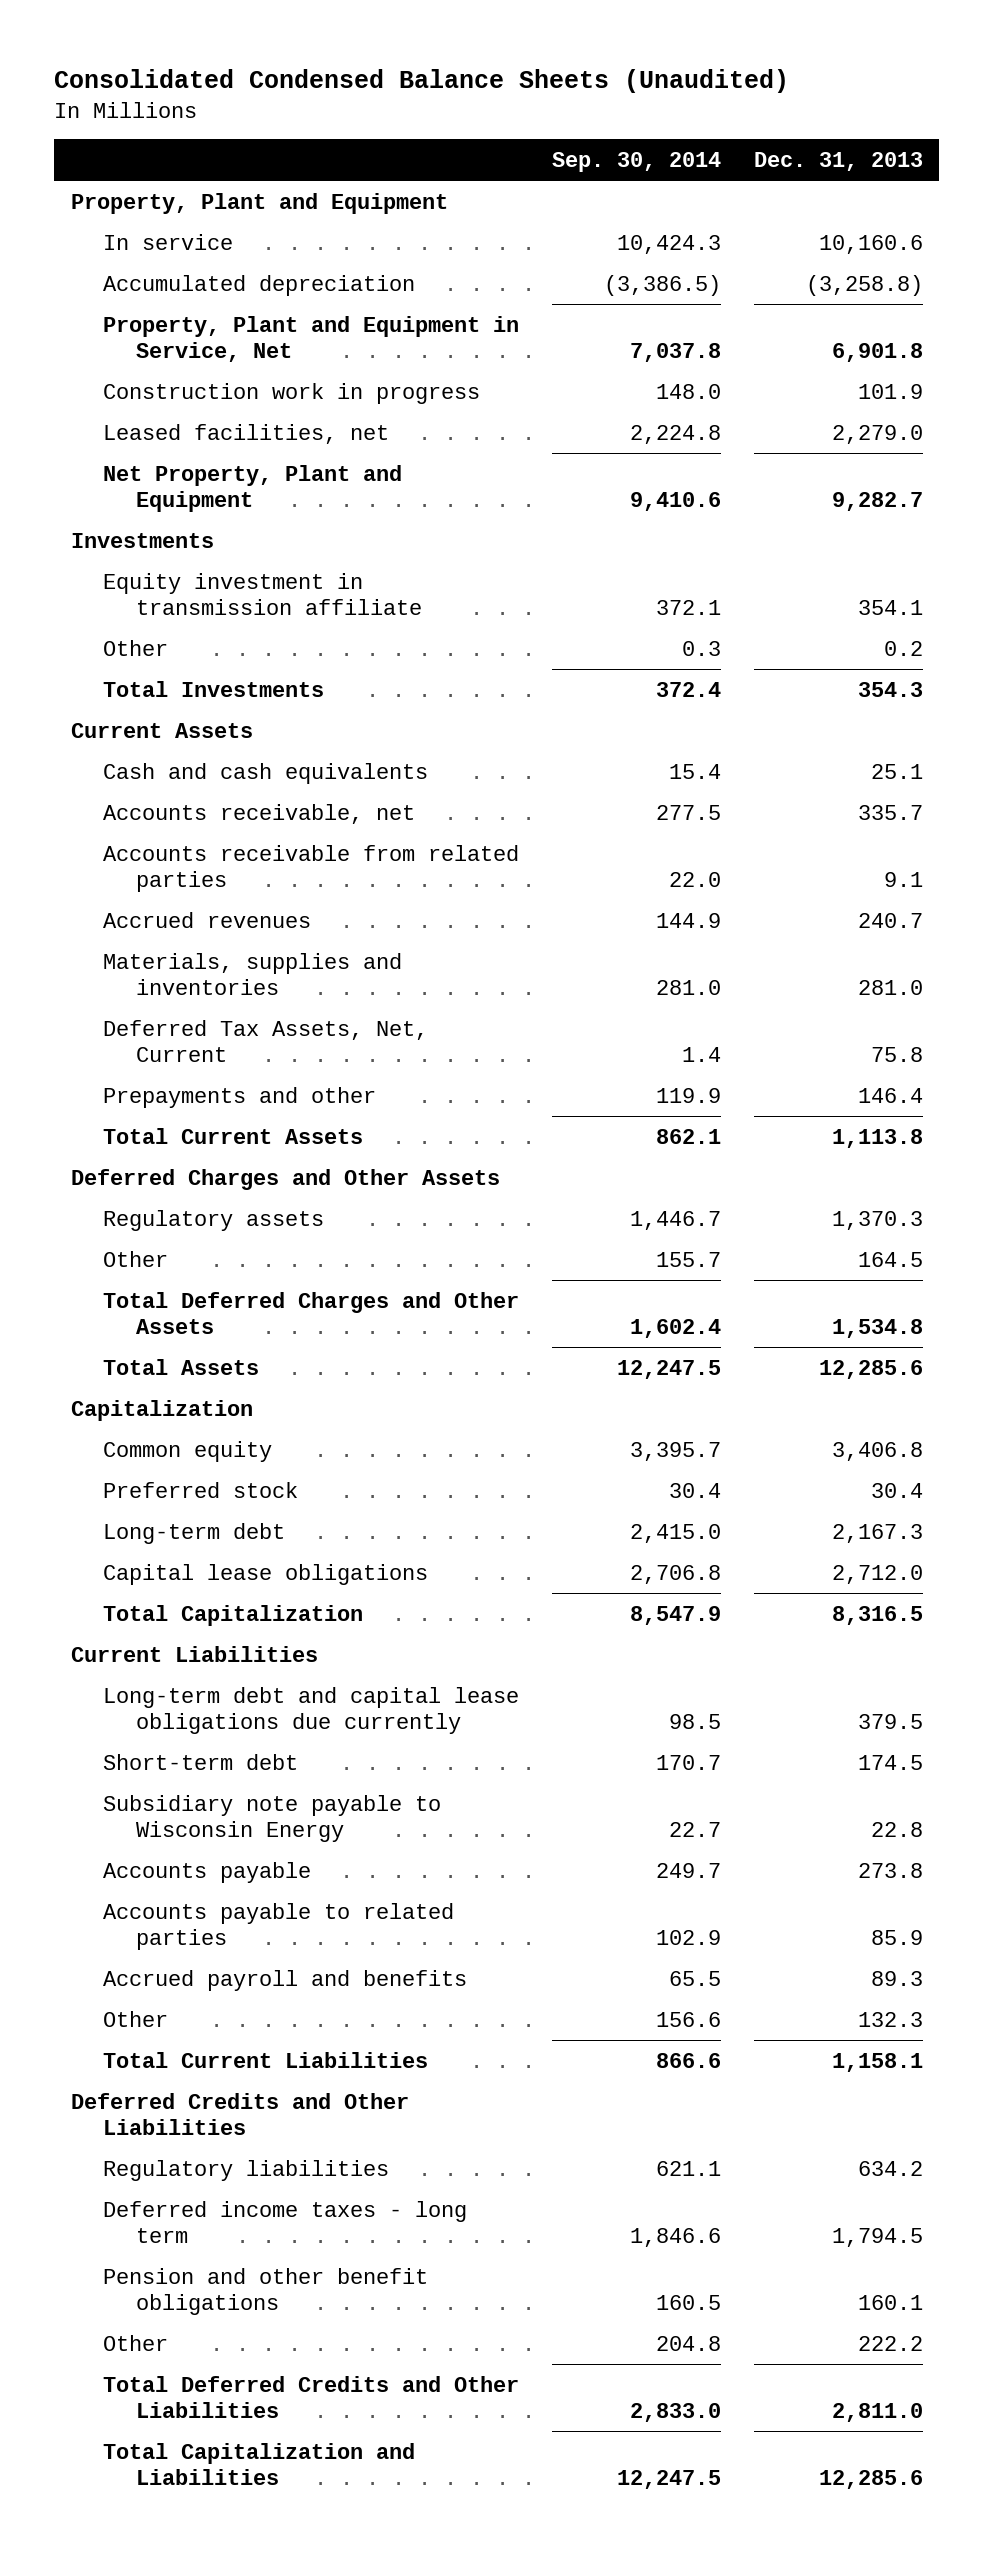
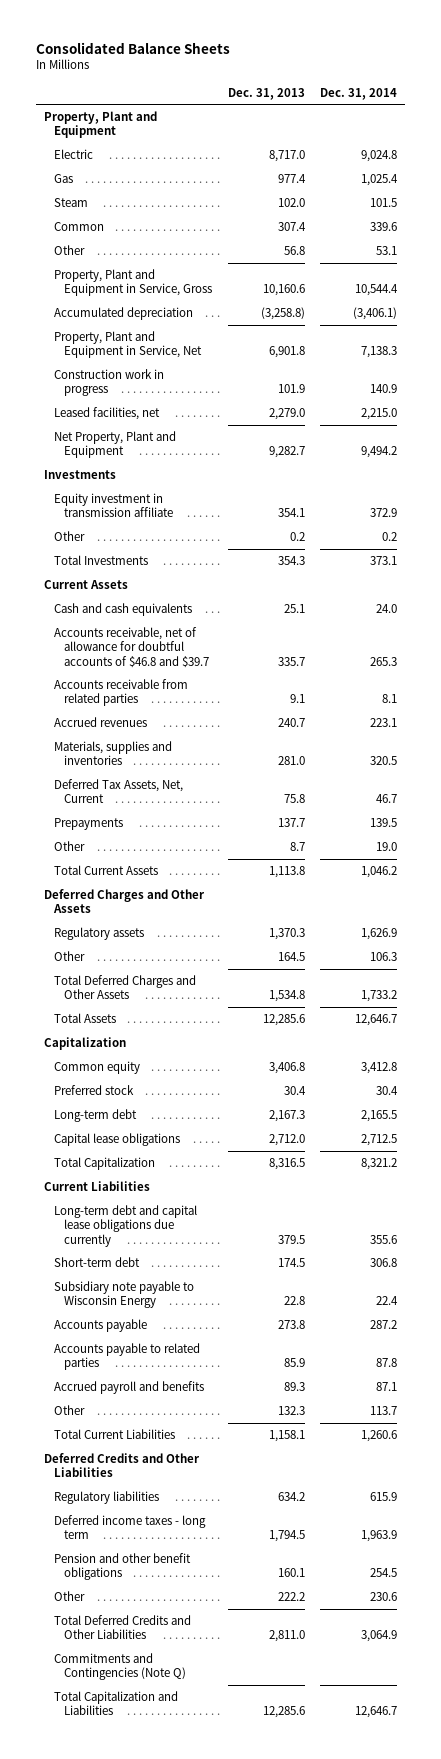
- Consolidated Condensed Balance Sheets (Unaudited)
+ Consolidated Balance Sheets
- | Sep. 30, 2014 | Dec. 31, 2013
+ | Dec. 31, 2013 | Dec. 31, 2014
- In service | 10,424.3 | 10,160.6
+ Electric | 8,717.0 | 9,024.8
+ Gas | 977.4 | 1,025.4
+ Steam | 102.0 | 101.5
+ Common | 307.4 | 339.6
+ Other | 56.8 | 53.1
+ Property, Plant and Equipment in Service, Gross | 10,160.6 | 10,544.4
- Accounts receivable, net | 277.5 | 335.7
+ Accounts receivable, net of allowance for doubtful accounts of $46.8 and $39.7 | 335.7 | 265.3
- Prepayments and other | 119.9 | 146.4
+ Prepayments | 137.7 | 139.5
+ Other | 8.7 | 19.0
+ Commitments and Contingencies (Note Q)

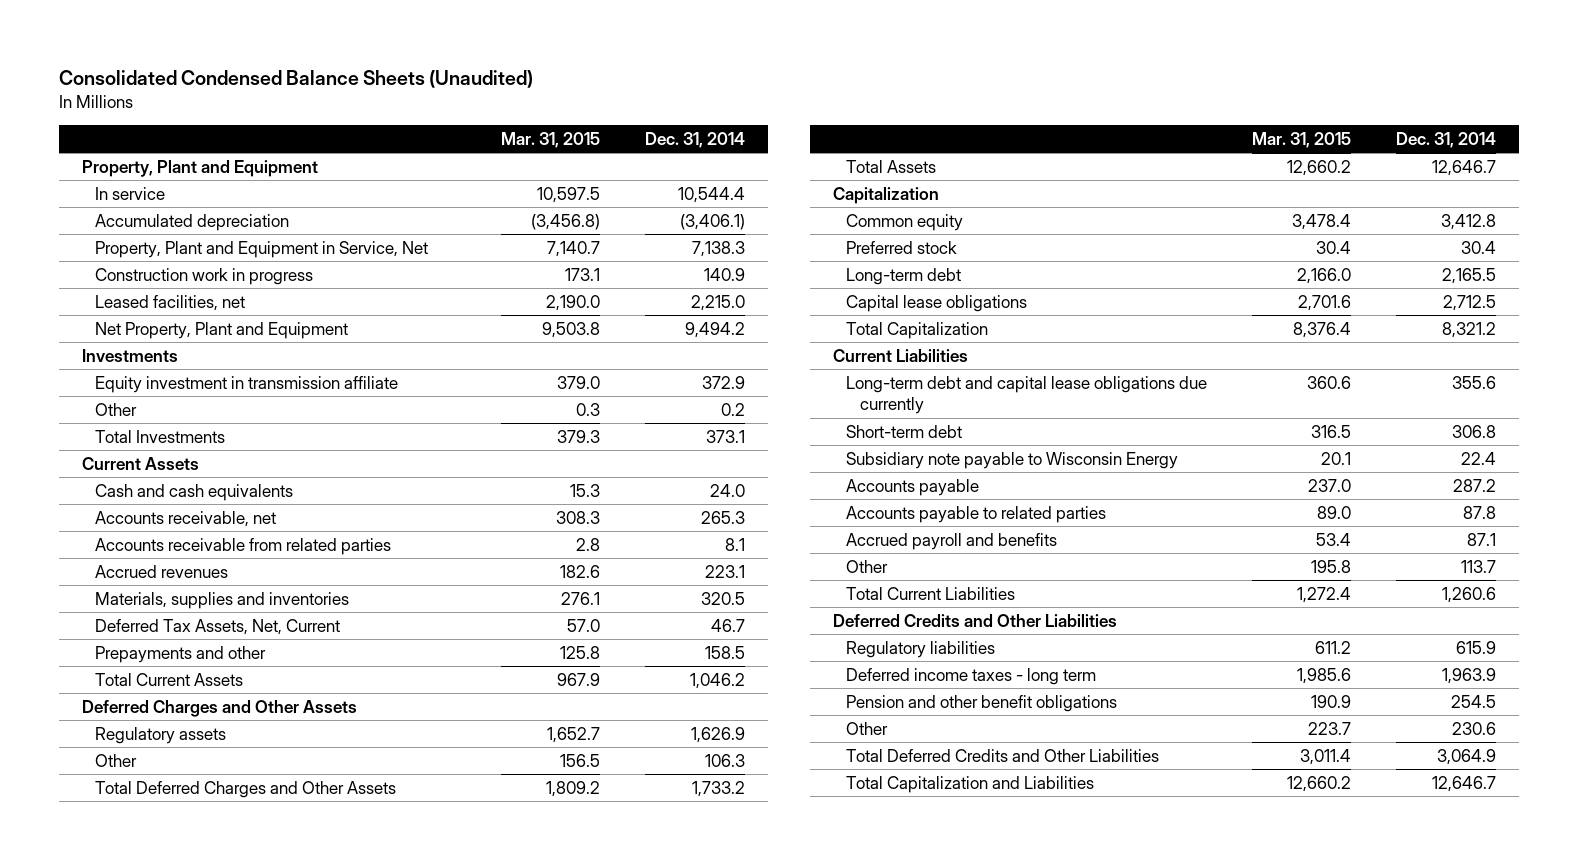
- Consolidated Balance Sheets
+ Consolidated Condensed Balance Sheets (Unaudited)
- | Dec. 31, 2013 | Dec. 31, 2014
+ | Mar. 31, 2015 | Dec. 31, 2014
- Electric | 8,717.0 | 9,024.8
- Gas | 977.4 | 1,025.4
- Steam | 102.0 | 101.5
- Common | 307.4 | 339.6
- Other | 56.8 | 53.1
- Property, Plant and Equipment in Service, Gross | 10,160.6 | 10,544.4
+ In service | 10,597.5 | 10,544.4
- Accounts receivable, net of allowance for doubtful accounts of $46.8 and $39.7 | 335.7 | 265.3
+ Accounts receivable, net | 308.3 | 265.3
- Prepayments | 137.7 | 139.5
- Other | 8.7 | 19.0
+ Prepayments and other | 125.8 | 158.5
- Commitments and Contingencies (Note Q)

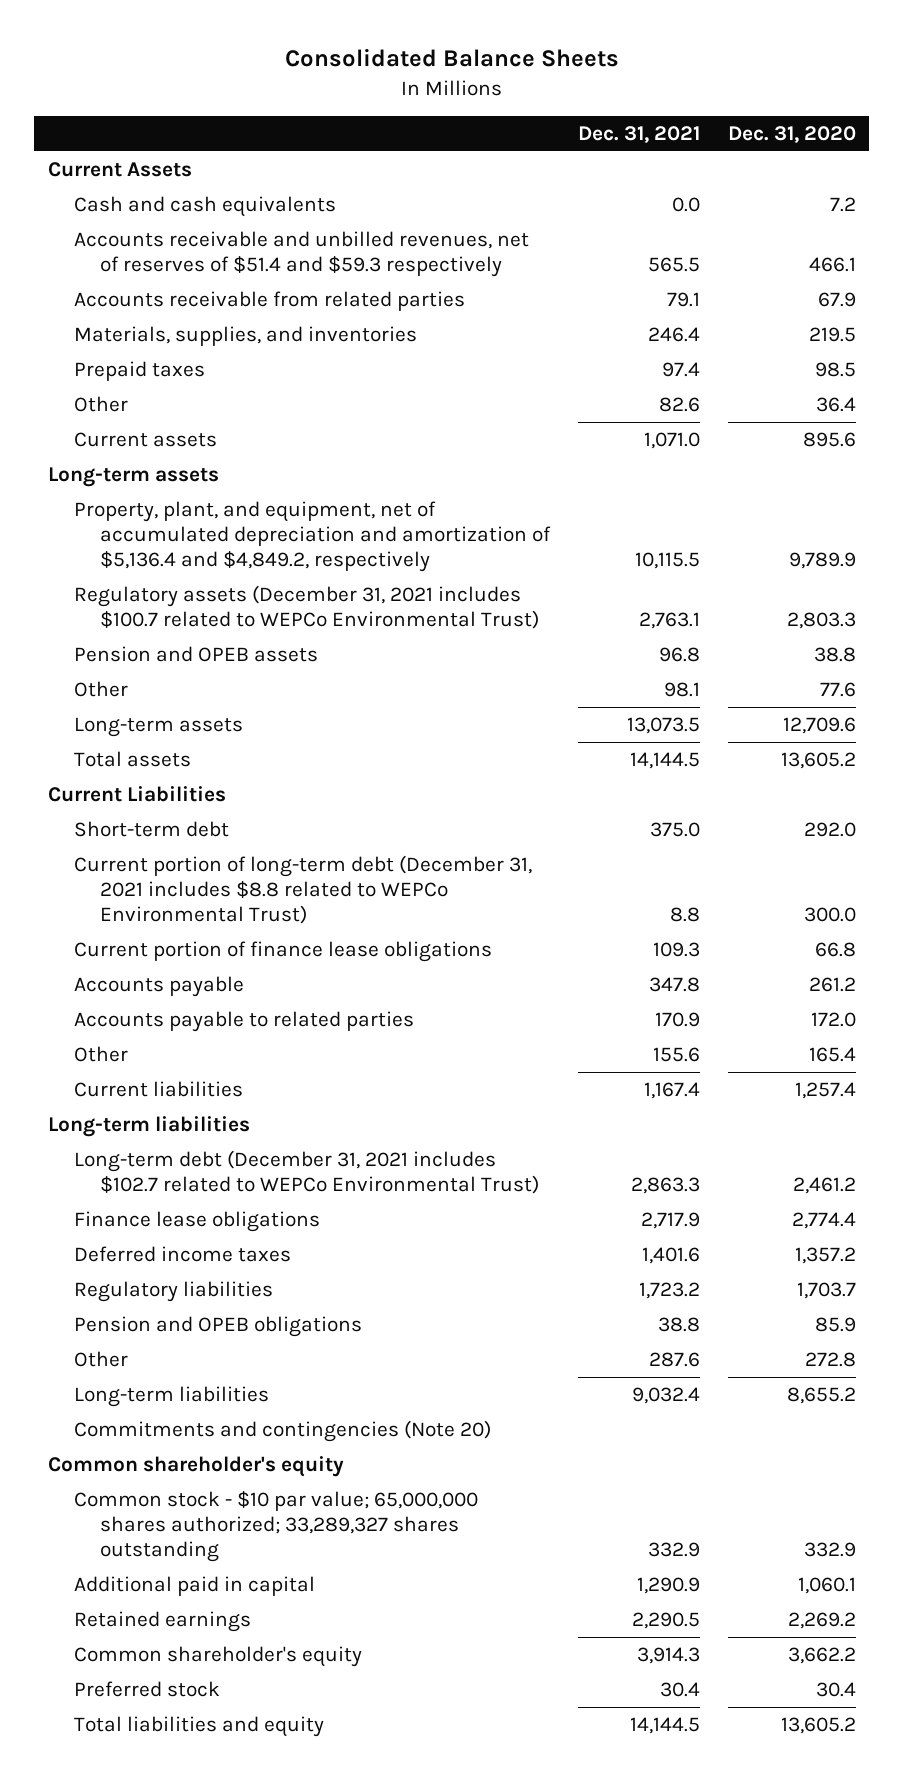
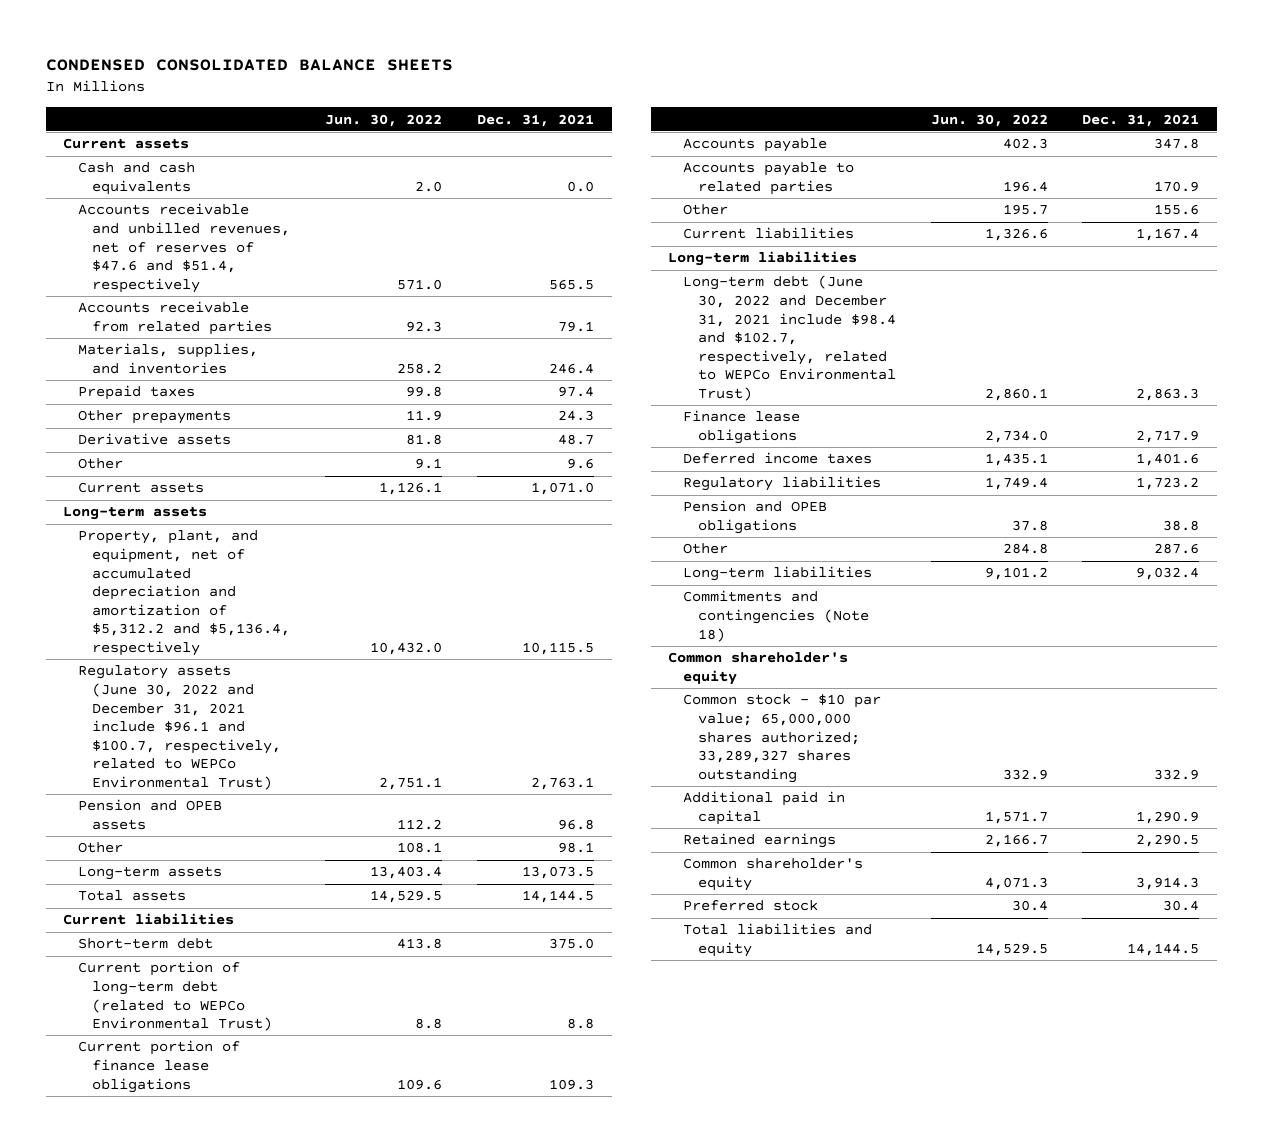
- Consolidated Balance Sheets
+ CONDENSED CONSOLIDATED BALANCE SHEETS
- | Dec. 31, 2021 | Dec. 31, 2020
+ | Jun. 30, 2022 | Dec. 31, 2021
- Current Assets
+ Current assets
- Accounts receivable and unbilled revenues, net of reserves of $51.4 and $59.3 respectively | 565.5 | 466.1
+ Accounts receivable and unbilled revenues, net of reserves of $47.6 and $51.4, respectively | 571.0 | 565.5
- Other | 82.6 | 36.4
+ Other prepayments | 11.9 | 24.3
+ Derivative assets | 81.8 | 48.7
+ Other | 9.1 | 9.6
- Property, plant, and equipment, net of accumulated depreciation and amortization of $5,136.4 and $4,849.2, respectively | 10,115.5 | 9,789.9
- Regulatory assets (December 31, 2021 includes $100.7 related to WEPCo Environmental Trust) | 2,763.1 | 2,803.3
+ Property, plant, and equipment, net of accumulated depreciation and amortization of $5,312.2 and $5,136.4, respectively | 10,432.0 | 10,115.5
+ Regulatory assets (June 30, 2022 and December 31, 2021 include $96.1 and $100.7, respectively, related to WEPCo Environmental Trust) | 2,751.1 | 2,763.1
- Current Liabilities
+ Current liabilities
- Current portion of long-term debt (December 31, 2021 includes $8.8 related to WEPCo Environmental Trust) | 8.8 | 300.0
+ Current portion of long-term debt (related to WEPCo Environmental Trust) | 8.8 | 8.8
- Long-term debt (December 31, 2021 includes $102.7 related to WEPCo Environmental Trust) | 2,863.3 | 2,461.2
+ Long-term debt (June 30, 2022 and December 31, 2021 include $98.4 and $102.7, respectively, related to WEPCo Environmental Trust) | 2,860.1 | 2,863.3
- Commitments and contingencies (Note 20)
+ Commitments and contingencies (Note 18)

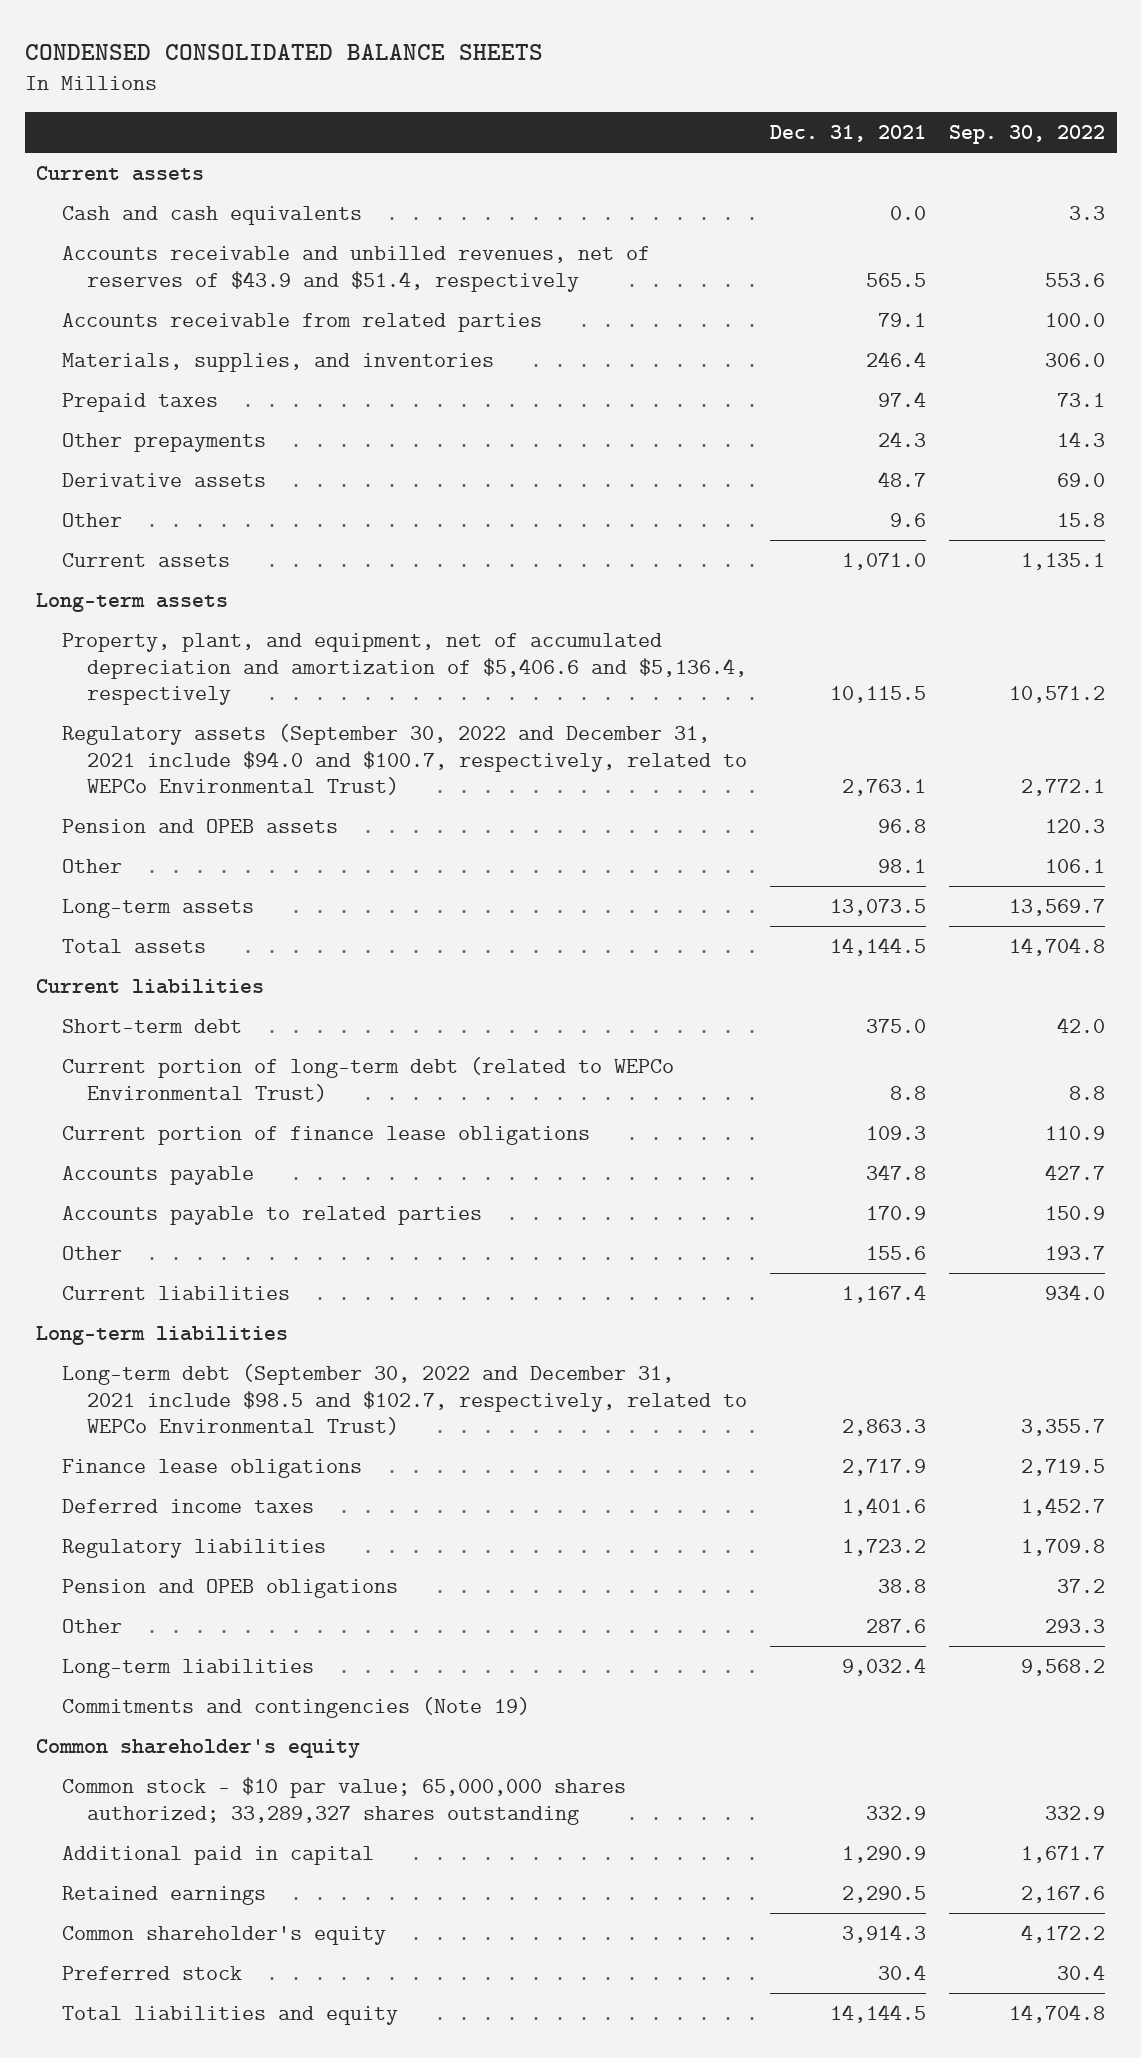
- | Jun. 30, 2022 | Dec. 31, 2021
+ | Dec. 31, 2021 | Sep. 30, 2022
- Accounts receivable and unbilled revenues, net of reserves of $47.6 and $51.4, respectively | 571.0 | 565.5
+ Accounts receivable and unbilled revenues, net of reserves of $43.9 and $51.4, respectively | 565.5 | 553.6
- Property, plant, and equipment, net of accumulated depreciation and amortization of $5,312.2 and $5,136.4, respectively | 10,432.0 | 10,115.5
- Regulatory assets (June 30, 2022 and December 31, 2021 include $96.1 and $100.7, respectively, related to WEPCo Environmental Trust) | 2,751.1 | 2,763.1
+ Property, plant, and equipment, net of accumulated depreciation and amortization of $5,406.6 and $5,136.4, respectively | 10,115.5 | 10,571.2
+ Regulatory assets (September 30, 2022 and December 31, 2021 include $94.0 and $100.7, respectively, related to WEPCo Environmental Trust) | 2,763.1 | 2,772.1
- Long-term debt (June 30, 2022 and December 31, 2021 include $98.4 and $102.7, respectively, related to WEPCo Environmental Trust) | 2,860.1 | 2,863.3
+ Long-term debt (September 30, 2022 and December 31, 2021 include $98.5 and $102.7, respectively, related to WEPCo Environmental Trust) | 2,863.3 | 3,355.7
- Commitments and contingencies (Note 18)
+ Commitments and contingencies (Note 19)

